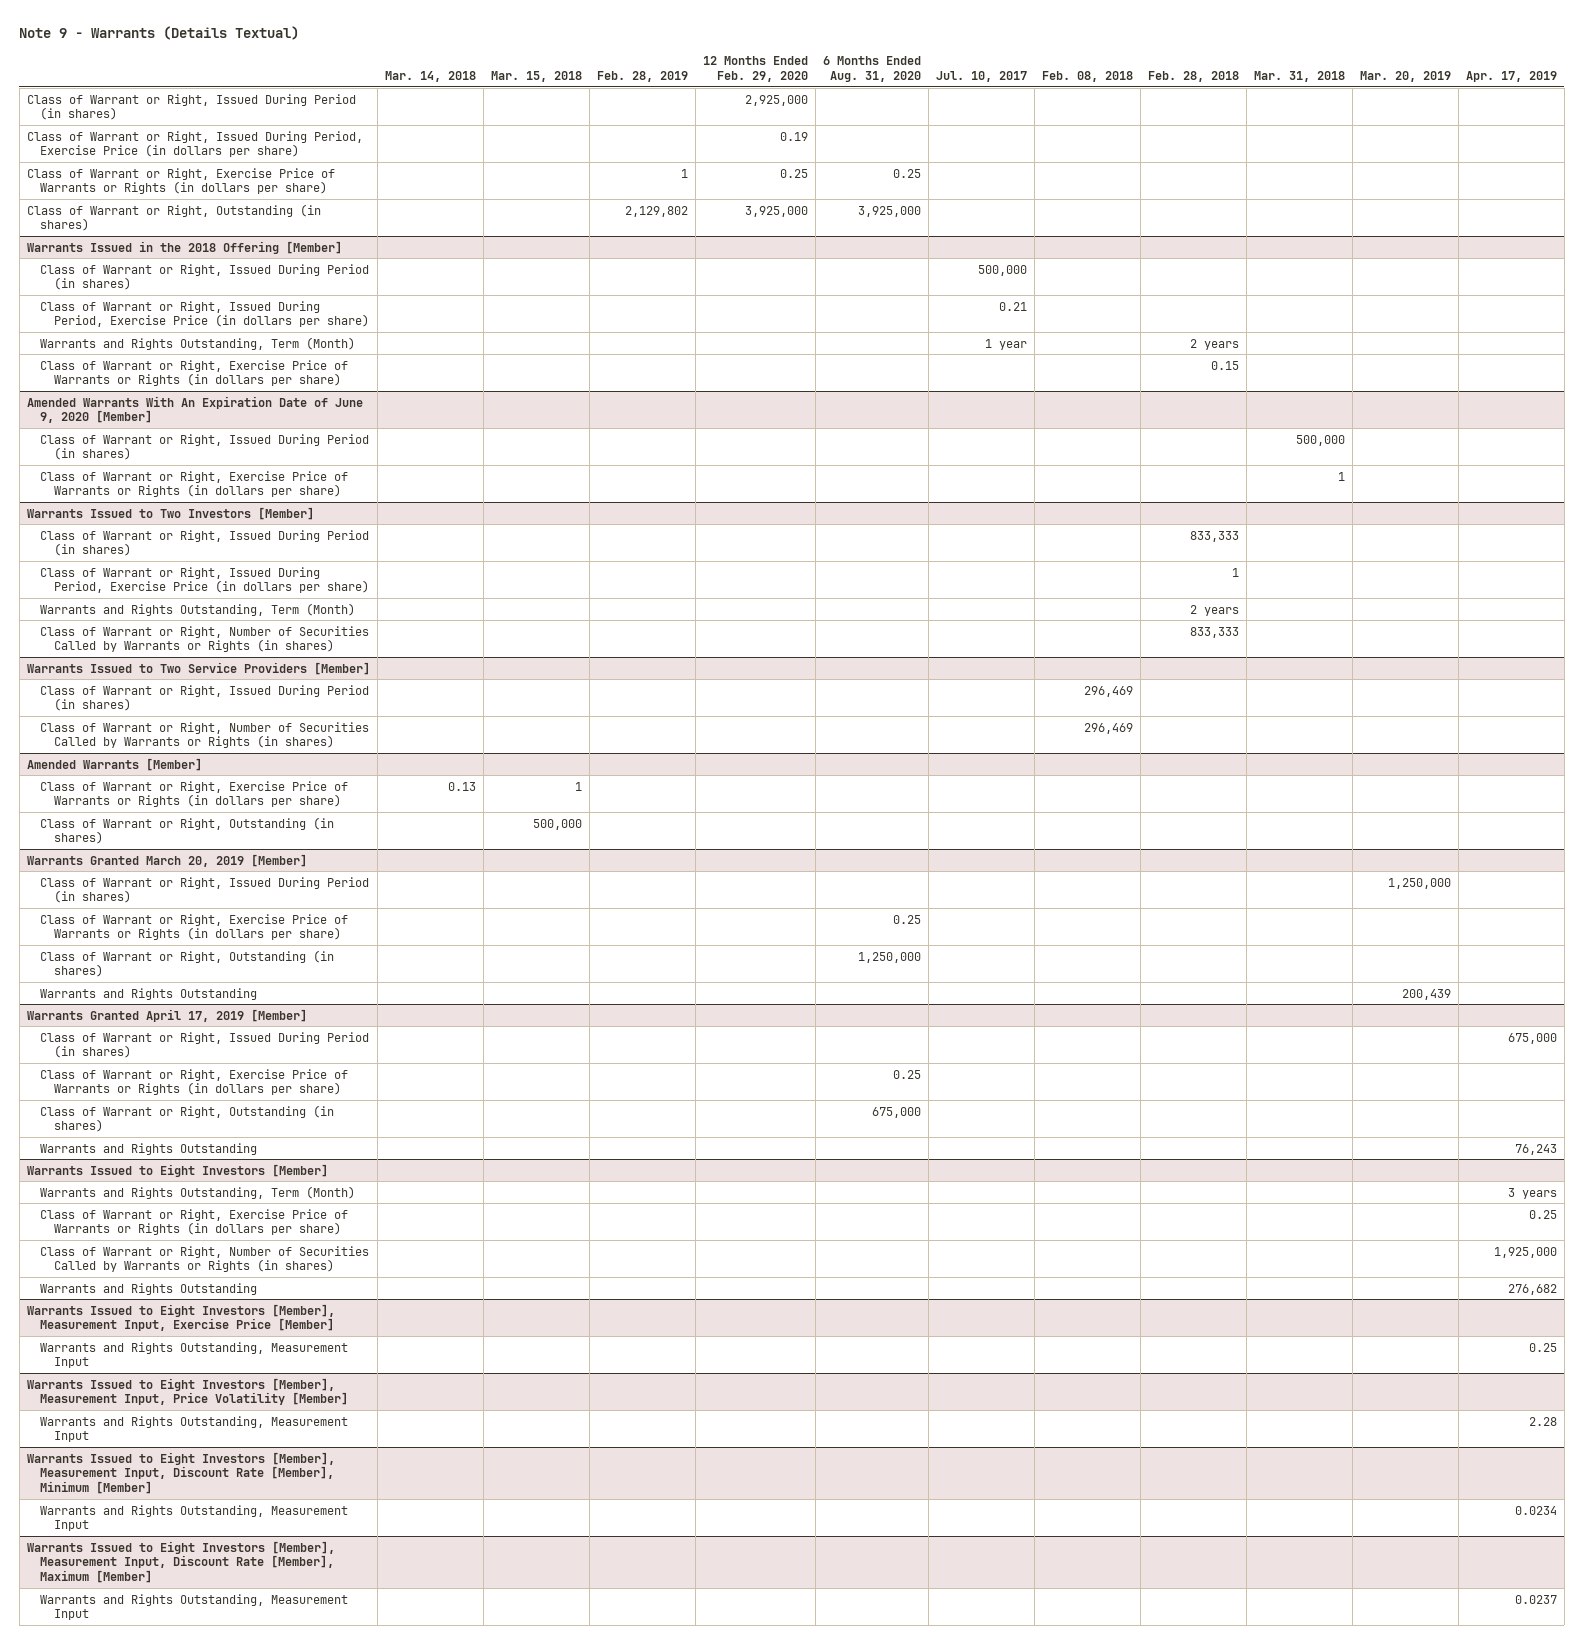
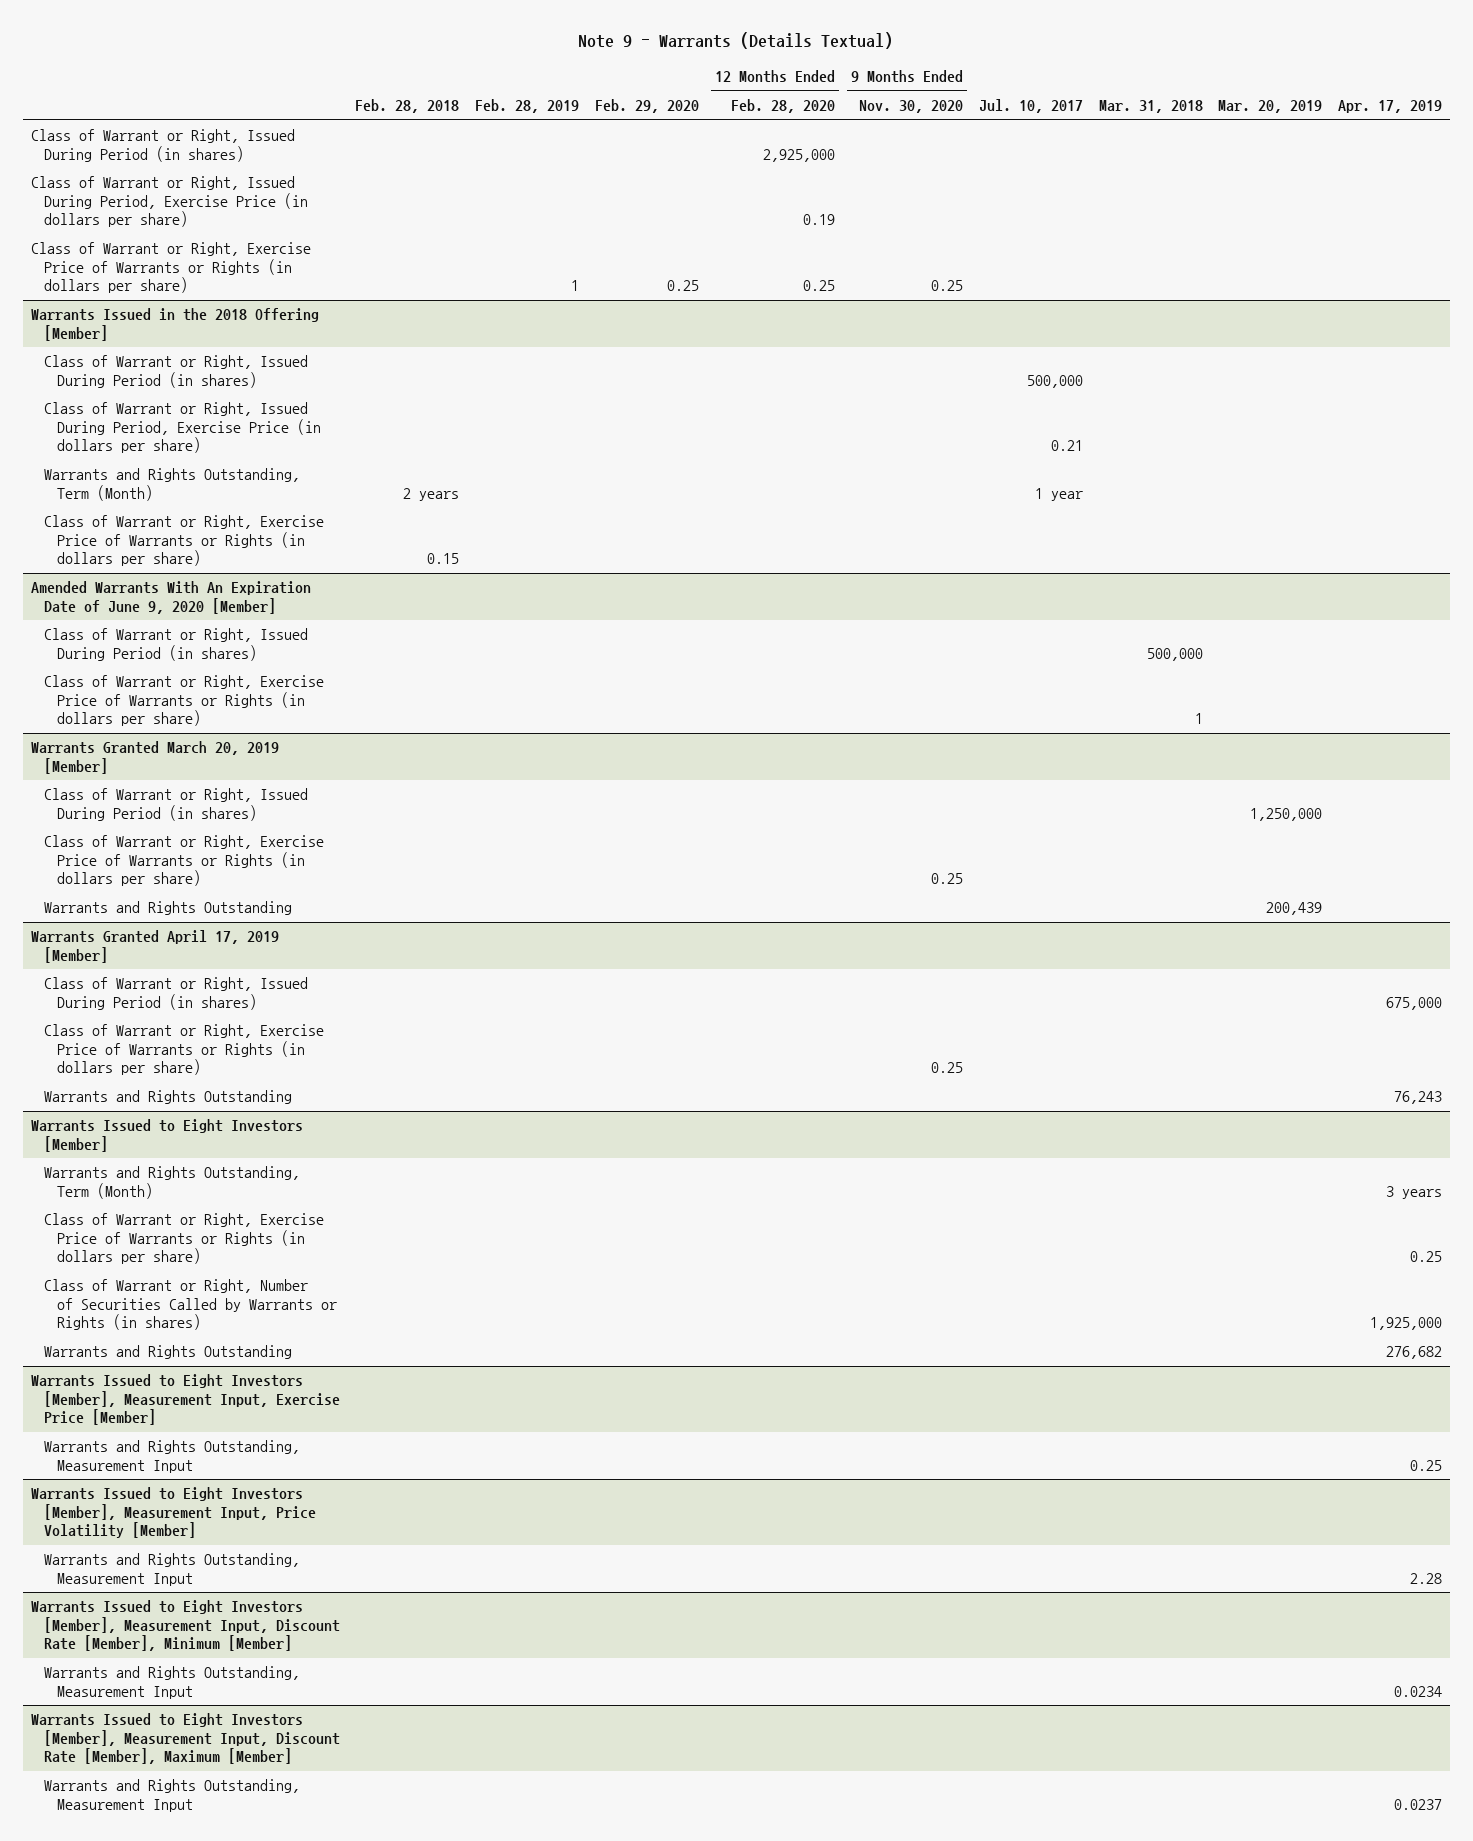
- | Mar. 14, 2018 | Mar. 15, 2018 | Feb. 28, 2019 | 12 Months Ended Feb. 29, 2020 | 6 Months Ended Aug. 31, 2020 | Jul. 10, 2017 | Feb. 08, 2018 | Feb. 28, 2018 | Mar. 31, 2018 | Mar. 20, 2019 | Apr. 17, 2019
+ | Feb. 28, 2018 | Feb. 28, 2019 | Feb. 29, 2020 | 12 Months Ended Feb. 28, 2020 | 9 Months Ended Nov. 30, 2020 | Jul. 10, 2017 | Mar. 31, 2018 | Mar. 20, 2019 | Apr. 17, 2019
- Class of Warrant or Right, Outstanding (in shares) | | | 2,129,802 | 3,925,000 | 3,925,000 | | | | | |
- Warrants Issued to Two Investors [Member]
- Class of Warrant or Right, Issued During Period (in shares) | | | | | | | | 833,333 | | |
- Class of Warrant or Right, Issued During Period, Exercise Price (in dollars per share) | | | | | | | | 1 | | |
- Warrants and Rights Outstanding, Term (Month) | | | | | | | | 2 years | | |
- Class of Warrant or Right, Number of Securities Called by Warrants or Rights (in shares) | | | | | | | | 833,333 | | |
- Warrants Issued to Two Service Providers [Member]
- Class of Warrant or Right, Issued During Period (in shares) | | | | | | | 296,469 | | | |
- Class of Warrant or Right, Number of Securities Called by Warrants or Rights (in shares) | | | | | | | 296,469 | | | |
- Amended Warrants [Member]
- Class of Warrant or Right, Exercise Price of Warrants or Rights (in dollars per share) | 0.13 | 1 | | | | | | | | |
- Class of Warrant or Right, Outstanding (in shares) | | 500,000 | | | | | | | | |
@ Warrants Granted March 20, 2019 [Member]
- Class of Warrant or Right, Outstanding (in shares) | | | | | 1,250,000 | | | | | |
@ Warrants Granted April 17, 2019 [Member]
- Class of Warrant or Right, Outstanding (in shares) | | | | | 675,000 | | | | | |

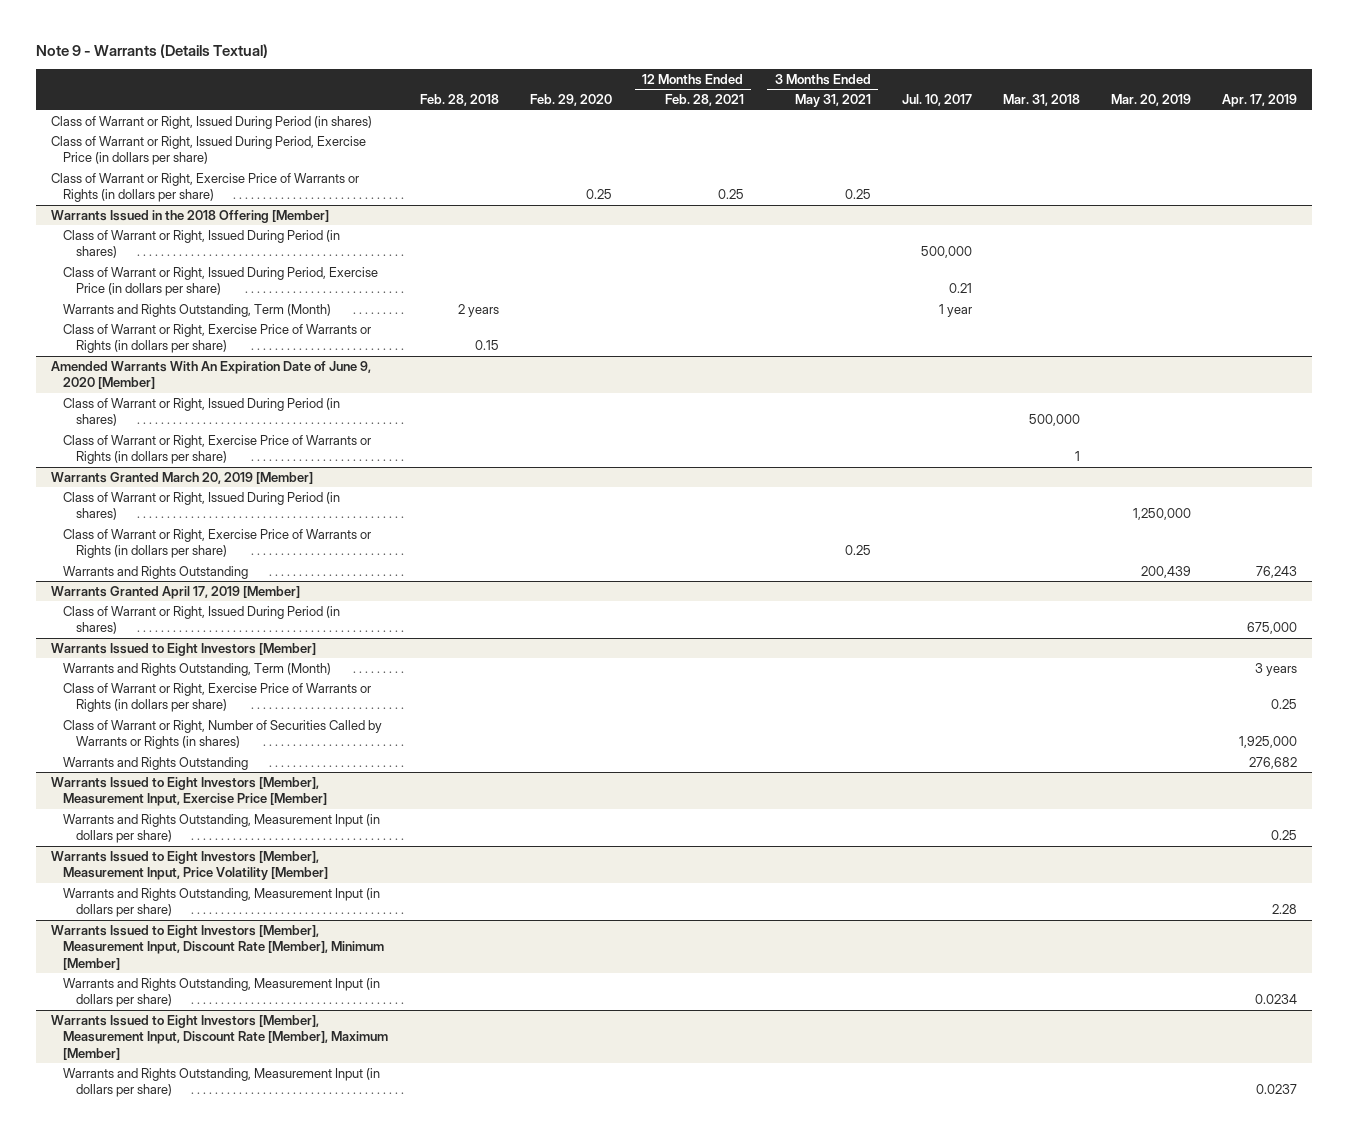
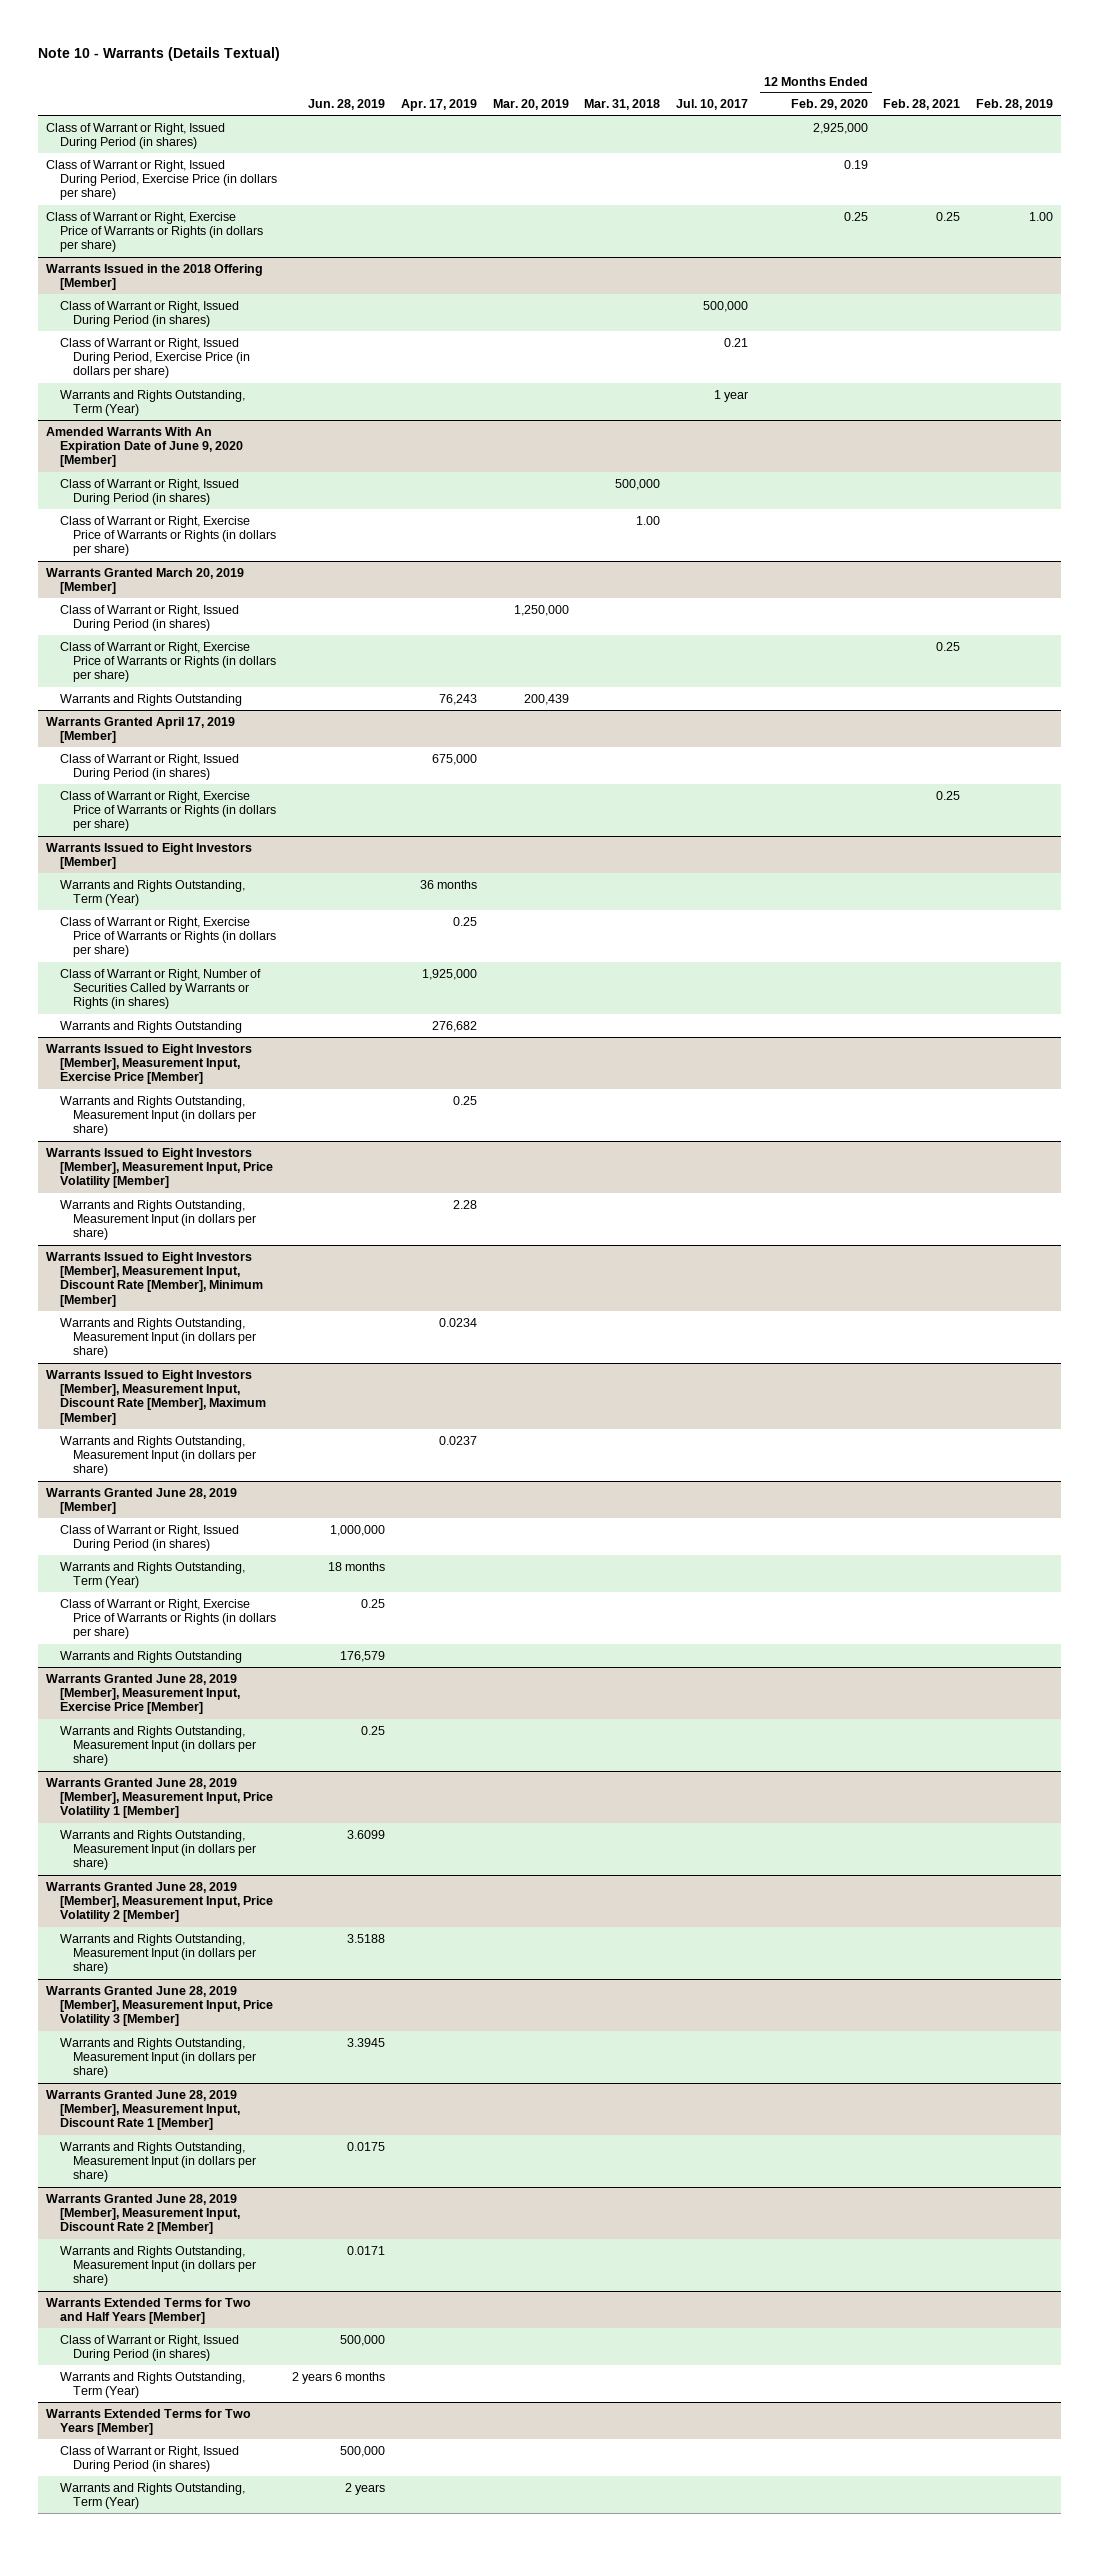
- Note 9 - Warrants (Details Textual)
+ Note 10 - Warrants (Details Textual)
- | Feb. 28, 2018 | Feb. 29, 2020 | 12 Months Ended Feb. 28, 2021 | 3 Months Ended May 31, 2021 | Jul. 10, 2017 | Mar. 31, 2018 | Mar. 20, 2019 | Apr. 17, 2019
+ | Jun. 28, 2019 | Apr. 17, 2019 | Mar. 20, 2019 | Mar. 31, 2018 | Jul. 10, 2017 | 12 Months Ended Feb. 29, 2020 | Feb. 28, 2021 | Feb. 28, 2019
@ Warrants Issued in the 2018 Offering [Member]
- Warrants and Rights Outstanding, Term (Month) | 2 years | | | | 1 year | | |
- Class of Warrant or Right, Exercise Price of Warrants or Rights (in dollars per share) | 0.15 | | | | | | |
+ Warrants and Rights Outstanding, Term (Year) | | | | | 1 year | | |
@ Amended Warrants With An Expiration Date of June 9, 2020 [Member]
- Class of Warrant or Right, Exercise Price of Warrants or Rights (in dollars per share) | | | | | | 1 | |
+ Class of Warrant or Right, Exercise Price of Warrants or Rights (in dollars per share) | | | | 1.00 | | | |
@ Warrants Granted April 17, 2019 [Member]
+ Class of Warrant or Right, Exercise Price of Warrants or Rights (in dollars per share) | | | | | | | 0.25 |
@ Warrants Issued to Eight Investors [Member]
- Warrants and Rights Outstanding, Term (Month) | | | | | | | | 3 years
+ Warrants and Rights Outstanding, Term (Year) | | 36 months | | | | | |
+ Warrants Granted June 28, 2019 [Member]
+ Class of Warrant or Right, Issued During Period (in shares) | 1,000,000 | | | | | | |
+ Warrants and Rights Outstanding, Term (Year) | 18 months | | | | | | |
+ Class of Warrant or Right, Exercise Price of Warrants or Rights (in dollars per share) | 0.25 | | | | | | |
+ Warrants and Rights Outstanding | 176,579 | | | | | | |
+ Warrants Granted June 28, 2019 [Member], Measurement Input, Exercise Price [Member]
+ Warrants and Rights Outstanding, Measurement Input (in dollars per share) | 0.25 | | | | | | |
+ Warrants Granted June 28, 2019 [Member], Measurement Input, Price Volatility 1 [Member]
+ Warrants and Rights Outstanding, Measurement Input (in dollars per share) | 3.6099 | | | | | | |
+ Warrants Granted June 28, 2019 [Member], Measurement Input, Price Volatility 2 [Member]
+ Warrants and Rights Outstanding, Measurement Input (in dollars per share) | 3.5188 | | | | | | |
+ Warrants Granted June 28, 2019 [Member], Measurement Input, Price Volatility 3 [Member]
+ Warrants and Rights Outstanding, Measurement Input (in dollars per share) | 3.3945 | | | | | | |
+ Warrants Granted June 28, 2019 [Member], Measurement Input, Discount Rate 1 [Member]
+ Warrants and Rights Outstanding, Measurement Input (in dollars per share) | 0.0175 | | | | | | |
+ Warrants Granted June 28, 2019 [Member], Measurement Input, Discount Rate 2 [Member]
+ Warrants and Rights Outstanding, Measurement Input (in dollars per share) | 0.0171 | | | | | | |
+ Warrants Extended Terms for Two and Half Years [Member]
+ Class of Warrant or Right, Issued During Period (in shares) | 500,000 | | | | | | |
+ Warrants and Rights Outstanding, Term (Year) | 2 years 6 months | | | | | | |
+ Warrants Extended Terms for Two Years [Member]
+ Class of Warrant or Right, Issued During Period (in shares) | 500,000 | | | | | | |
+ Warrants and Rights Outstanding, Term (Year) | 2 years | | | | | | |

